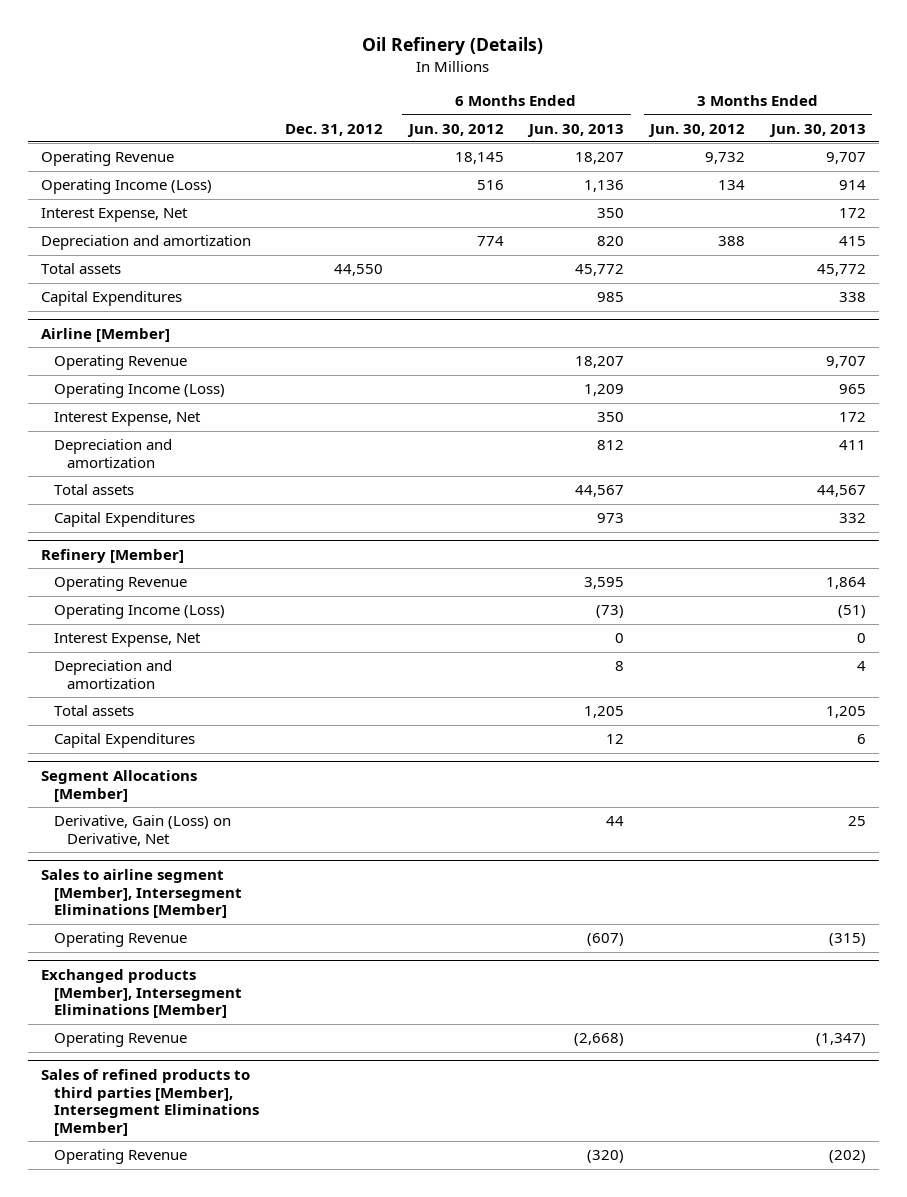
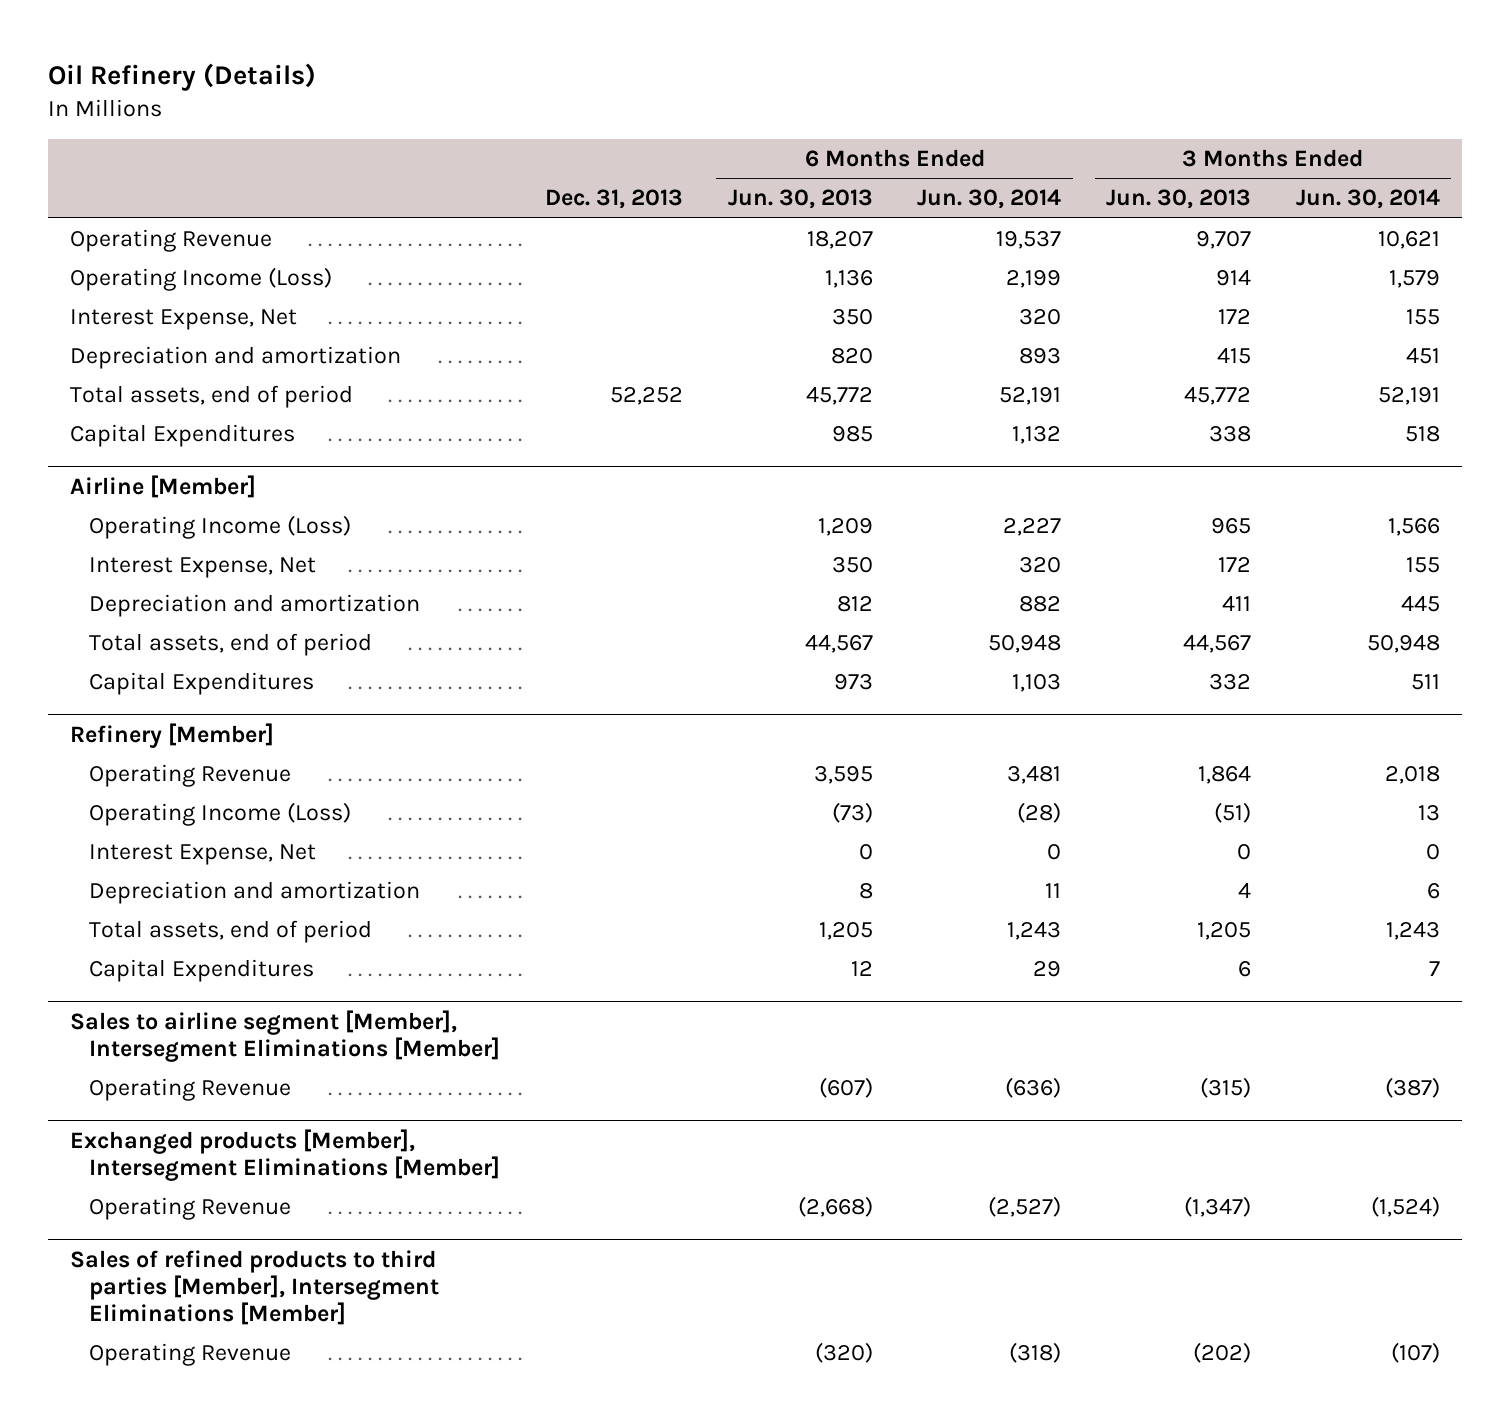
- | Dec. 31, 2012 | 6 Months Ended Jun. 30, 2012 | 6 Months Ended Jun. 30, 2013 | 3 Months Ended Jun. 30, 2012 | 3 Months Ended Jun. 30, 2013
+ | Dec. 31, 2013 | 6 Months Ended Jun. 30, 2013 | 6 Months Ended Jun. 30, 2014 | 3 Months Ended Jun. 30, 2013 | 3 Months Ended Jun. 30, 2014
- Total assets | 44,550 | | 45,772 | | 45,772
+ Total assets, end of period | 52,252 | 45,772 | 52,191 | 45,772 | 52,191
@ Airline [Member]
- Operating Revenue | | | 18,207 | | 9,707
- Total assets | | | 44,567 | | 44,567
+ Total assets, end of period | | 44,567 | 50,948 | 44,567 | 50,948
@ Refinery [Member]
- Total assets | | | 1,205 | | 1,205
+ Total assets, end of period | | 1,205 | 1,243 | 1,205 | 1,243
- Segment Allocations [Member]
- Derivative, Gain (Loss) on Derivative, Net | | | 44 | | 25

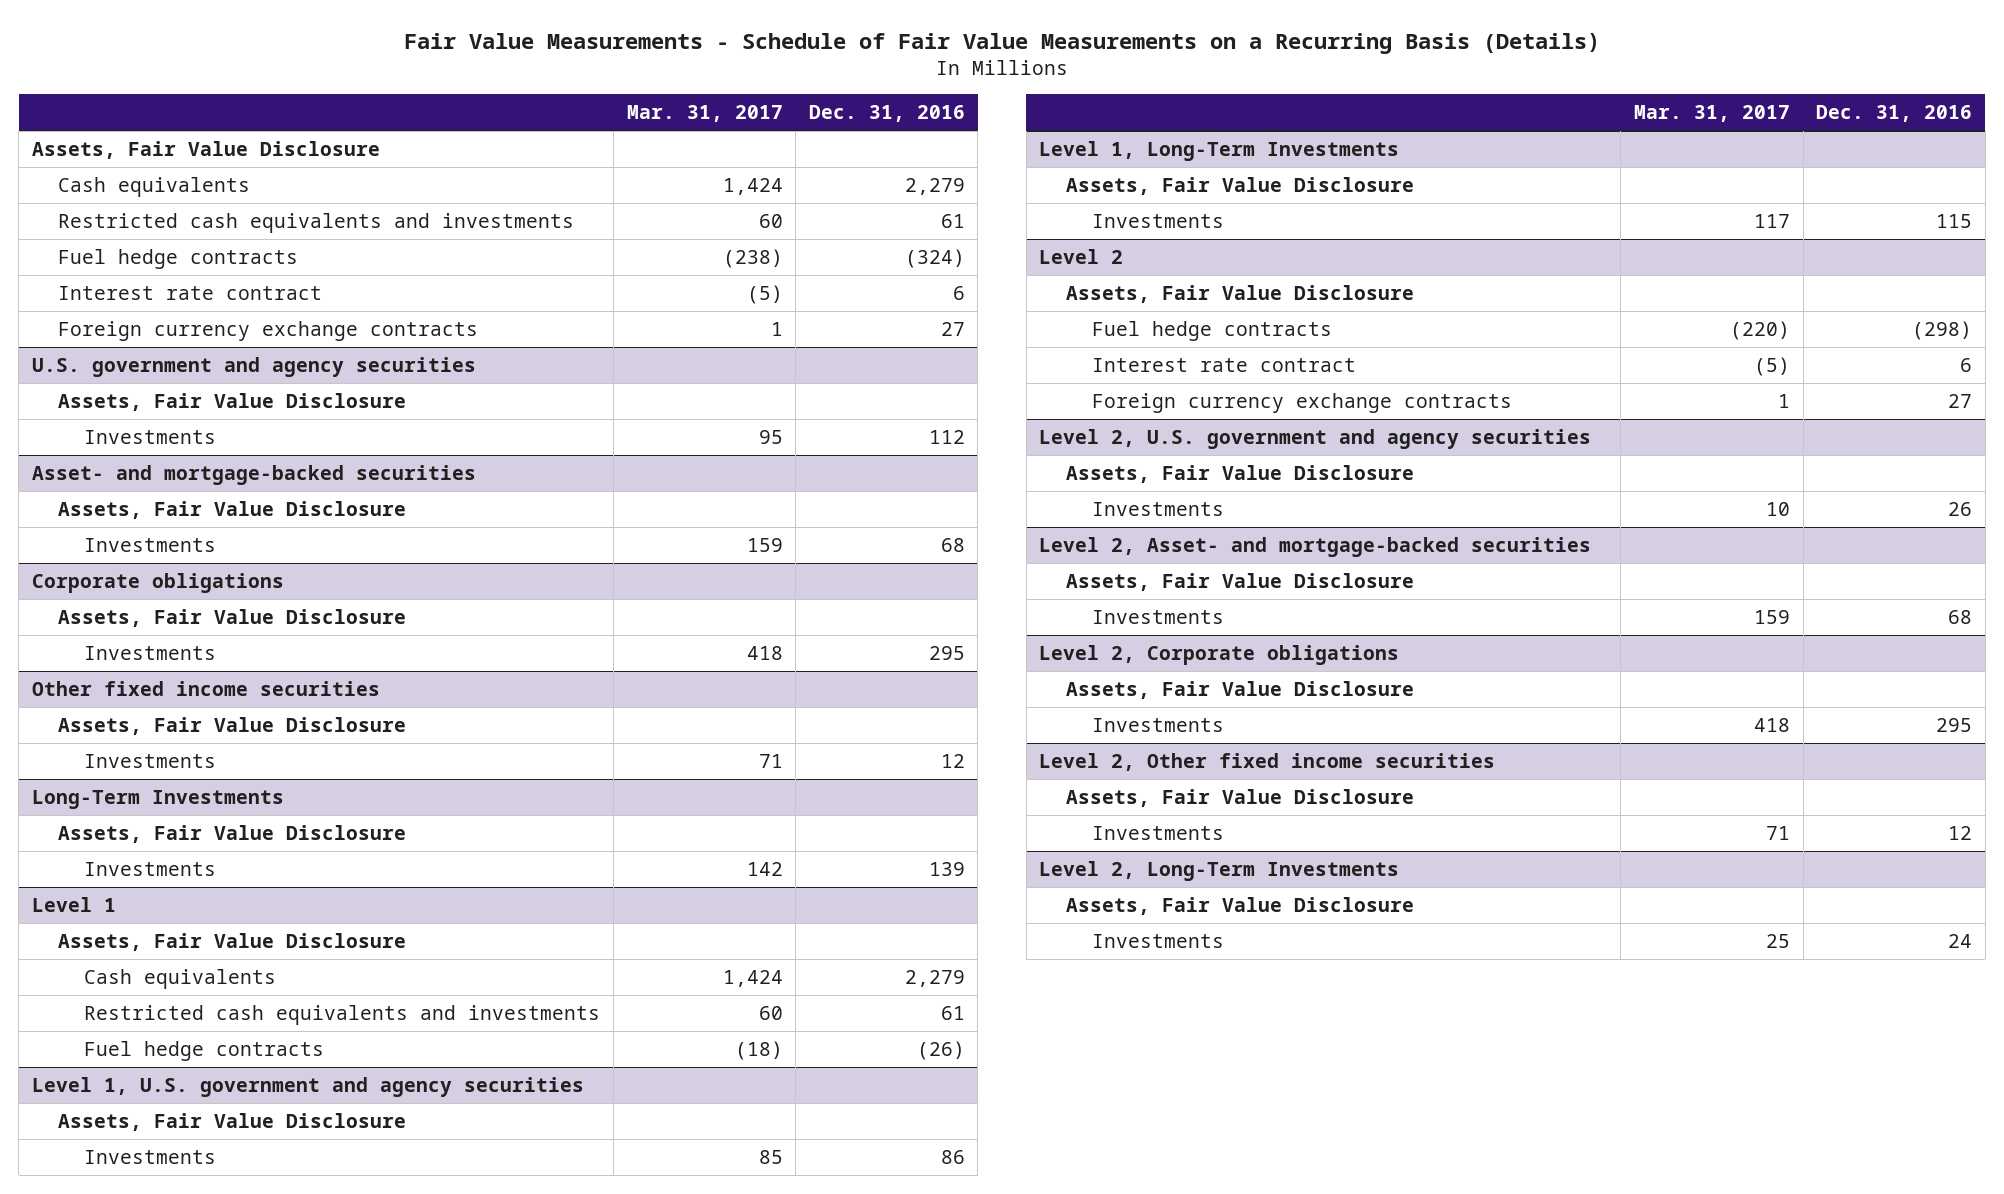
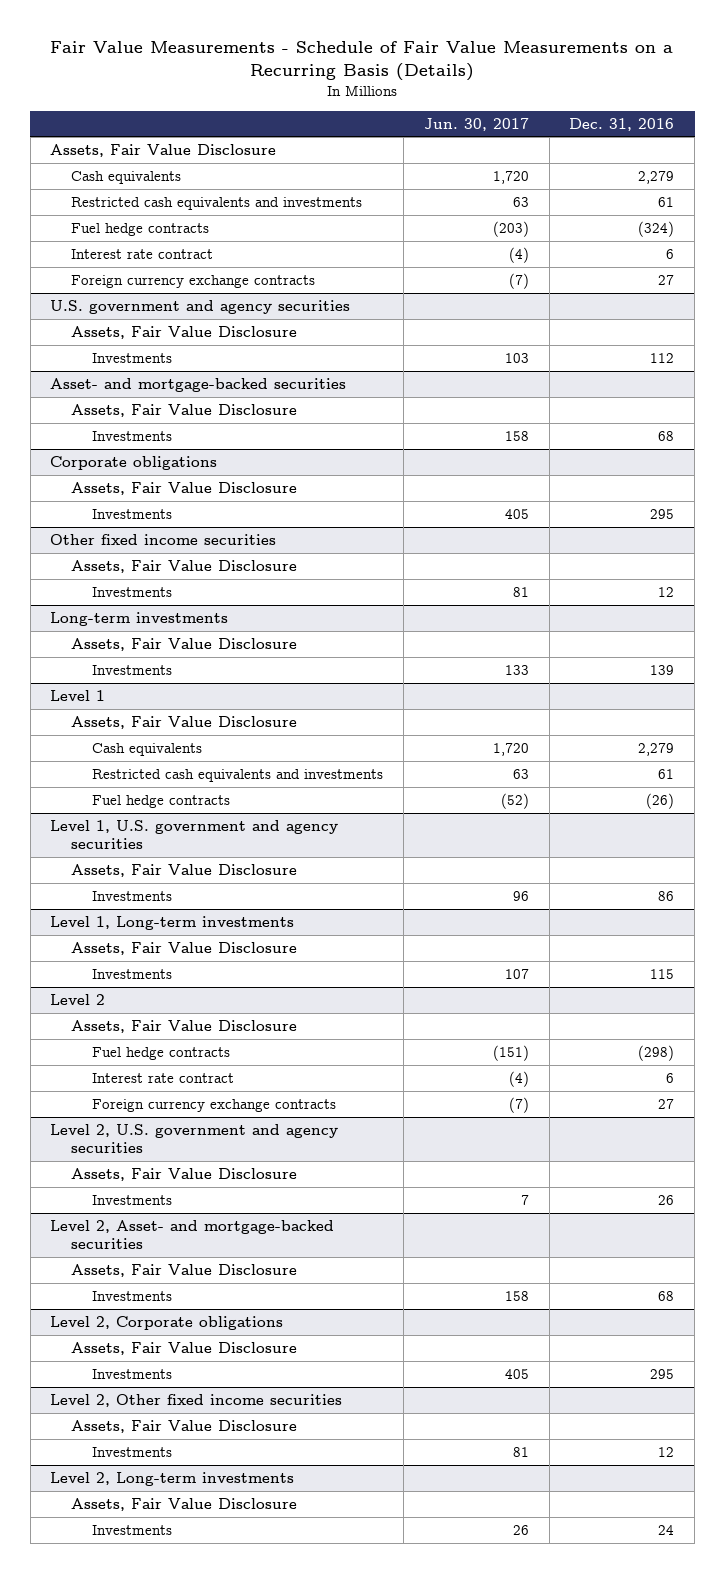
- | Mar. 31, 2017 | Dec. 31, 2016
+ | Jun. 30, 2017 | Dec. 31, 2016
- Long-Term Investments
+ Long-term investments
- Level 1, Long-Term Investments
+ Level 1, Long-term investments
- Level 2, Long-Term Investments
+ Level 2, Long-term investments

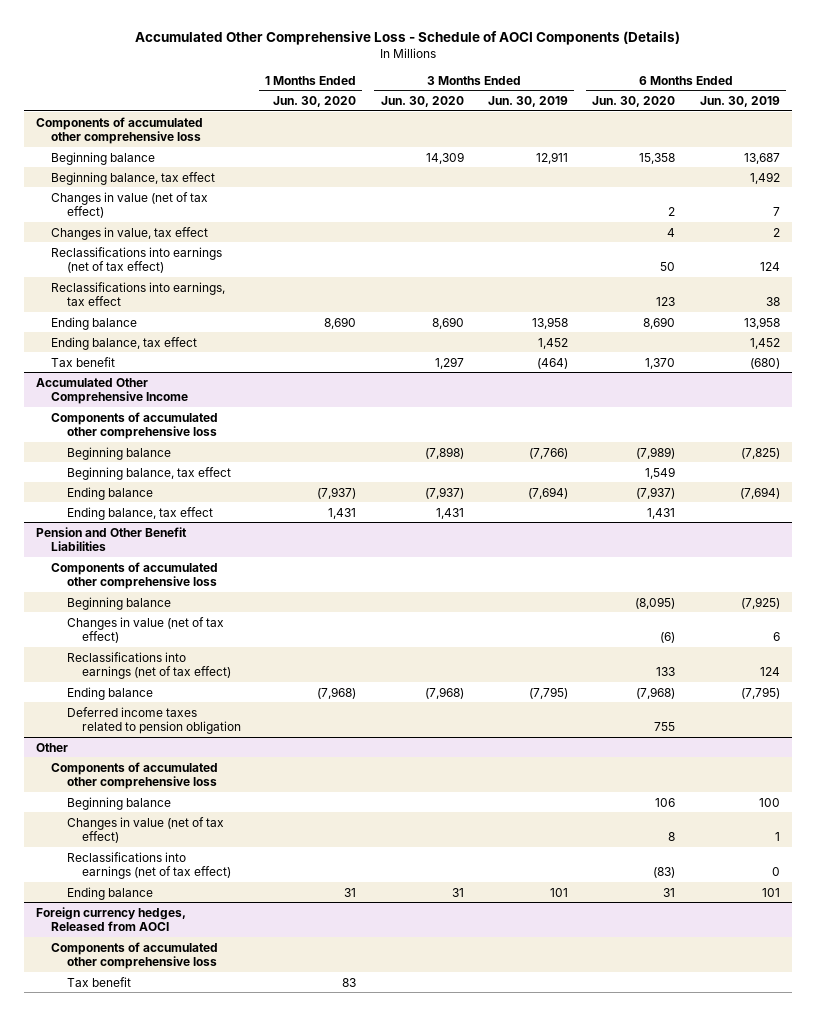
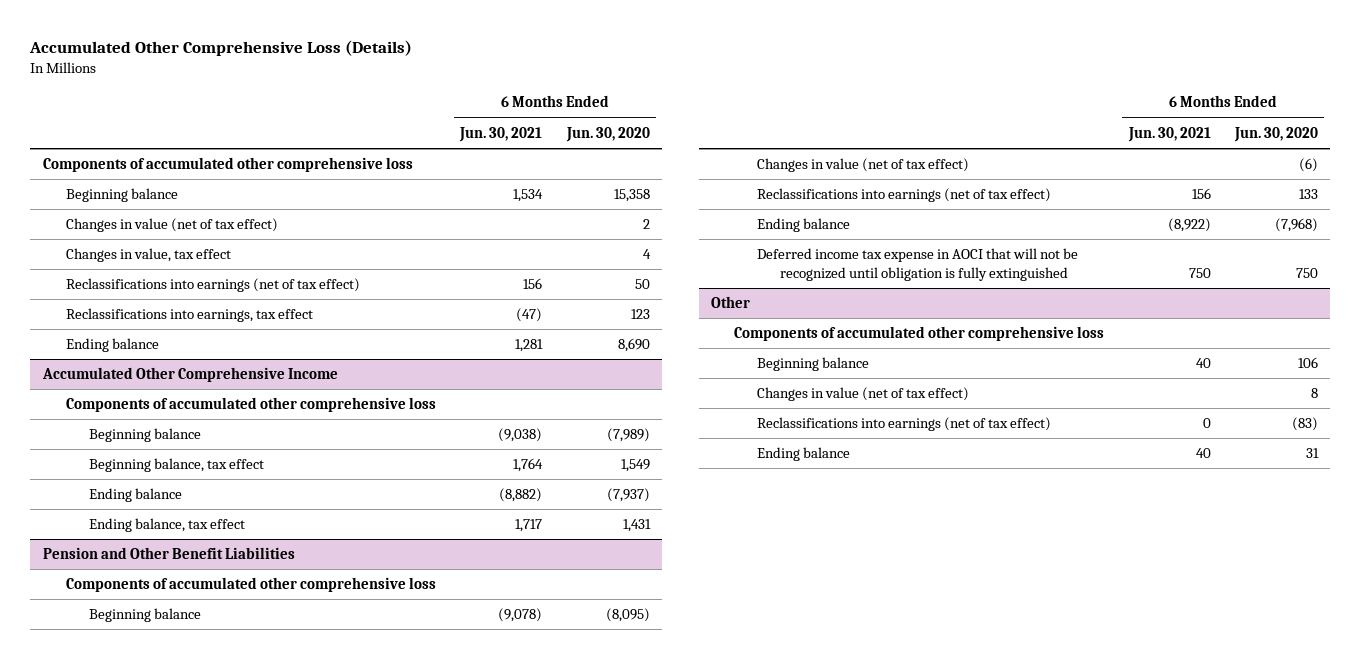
- Accumulated Other Comprehensive Loss - Schedule of AOCI Components (Details)
+ Accumulated Other Comprehensive Loss (Details)
- | 1 Months Ended Jun. 30, 2020 | 3 Months Ended Jun. 30, 2020 | 3 Months Ended Jun. 30, 2019 | 6 Months Ended Jun. 30, 2020 | 6 Months Ended Jun. 30, 2019
+ | 6 Months Ended Jun. 30, 2021 | 6 Months Ended Jun. 30, 2020
- Beginning balance, tax effect | | | | | 1,492
- Ending balance, tax effect | | | 1,452 | | 1,452
- Tax benefit | | 1,297 | (464) | 1,370 | (680)
@ Pension and Other Benefit Liabilities
- Deferred income taxes related to pension obligation | | | | 755 |
+ Deferred income tax expense in AOCI that will not be recognized until obligation is fully extinguished | 750 | 750
- Foreign currency hedges, Released from AOCI
- Components of accumulated other comprehensive loss
- Tax benefit | 83 | | | |

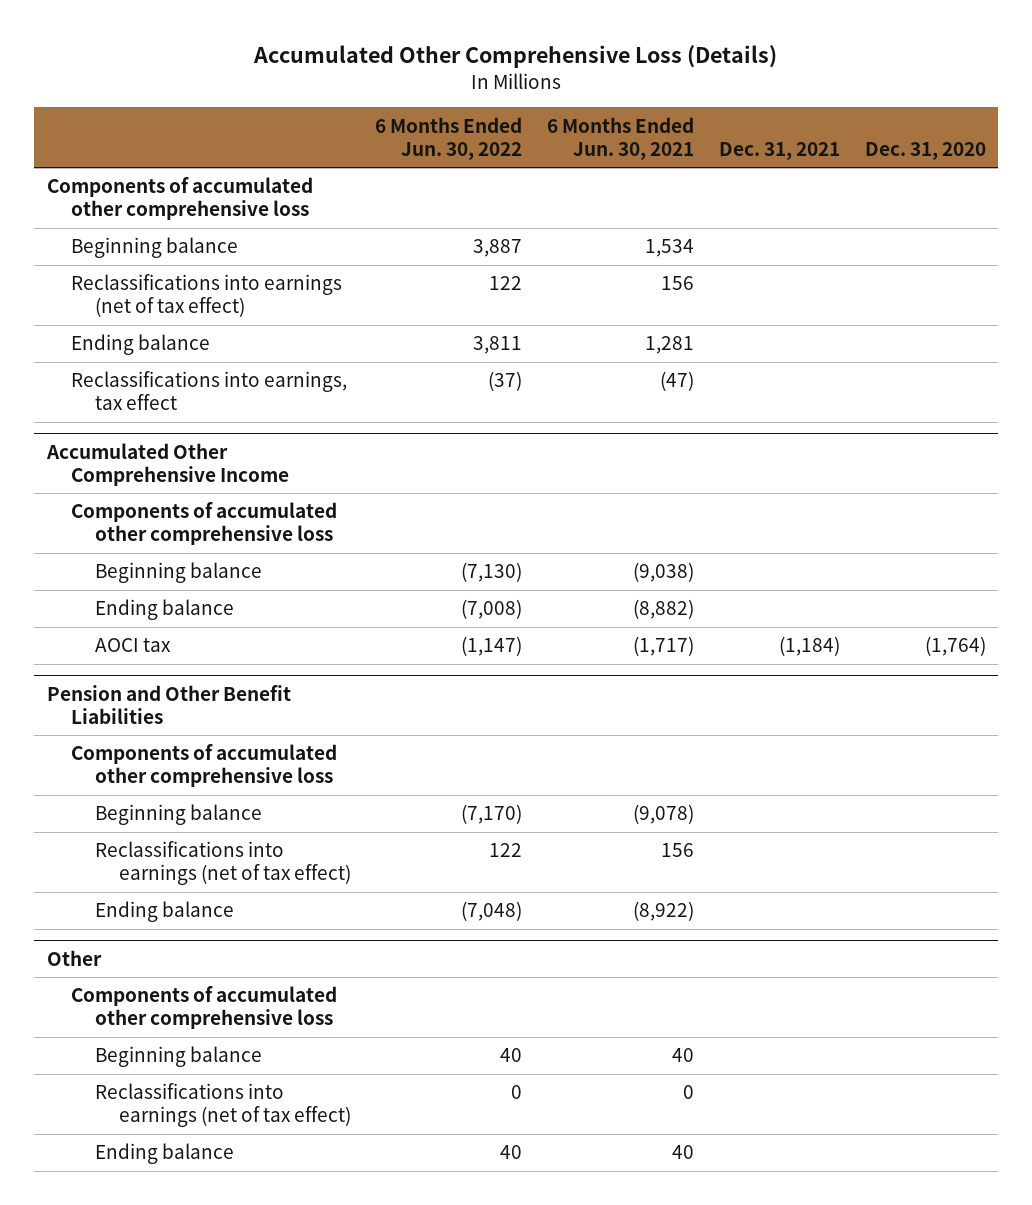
- | 6 Months Ended Jun. 30, 2021 | 6 Months Ended Jun. 30, 2020
+ | 6 Months Ended Jun. 30, 2022 | 6 Months Ended Jun. 30, 2021 | Dec. 31, 2021 | Dec. 31, 2020
- Changes in value (net of tax effect) | | 2
- Changes in value, tax effect | | 4
moved down: Reclassifications into earnings, tax effect | (37) | (47) | |
@ Accumulated Other Comprehensive Income
- Beginning balance, tax effect | 1,764 | 1,549
- Ending balance, tax effect | 1,717 | 1,431
+ AOCI tax | (1,147) | (1,717) | (1,184) | (1,764)
@ Pension and Other Benefit Liabilities
- Changes in value (net of tax effect) | | (6)
- Deferred income tax expense in AOCI that will not be recognized until obligation is fully extinguished | 750 | 750
@ Other
- Changes in value (net of tax effect) | | 8

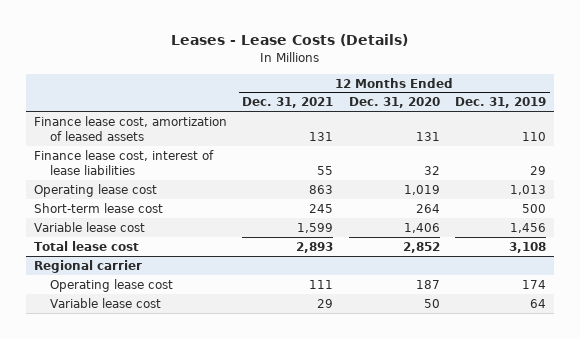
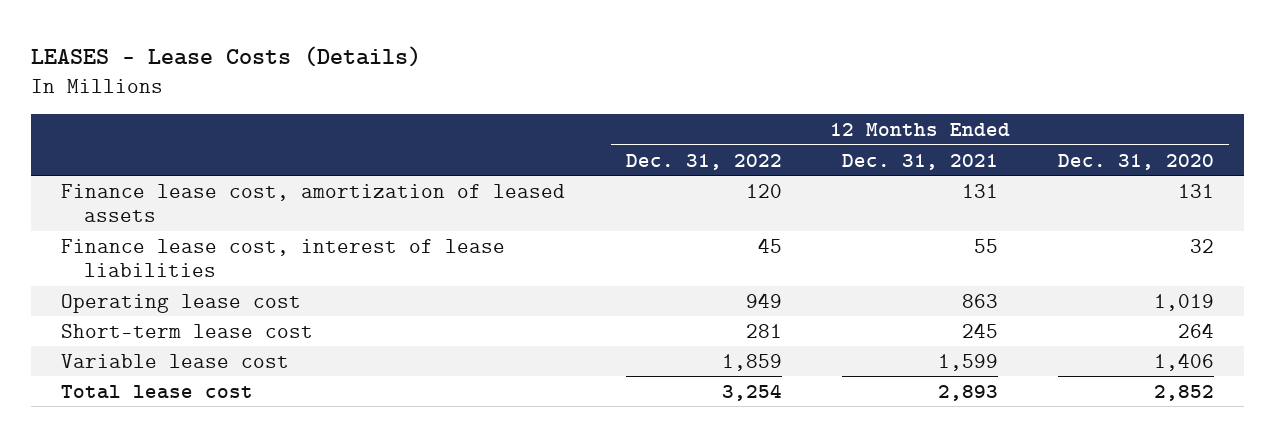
- Leases - Lease Costs (Details)
+ LEASES - Lease Costs (Details)
- | 12 Months Ended Dec. 31, 2021 | 12 Months Ended Dec. 31, 2020 | 12 Months Ended Dec. 31, 2019
+ | 12 Months Ended Dec. 31, 2022 | 12 Months Ended Dec. 31, 2021 | 12 Months Ended Dec. 31, 2020
- Regional carrier
- Operating lease cost | 111 | 187 | 174
- Variable lease cost | 29 | 50 | 64

